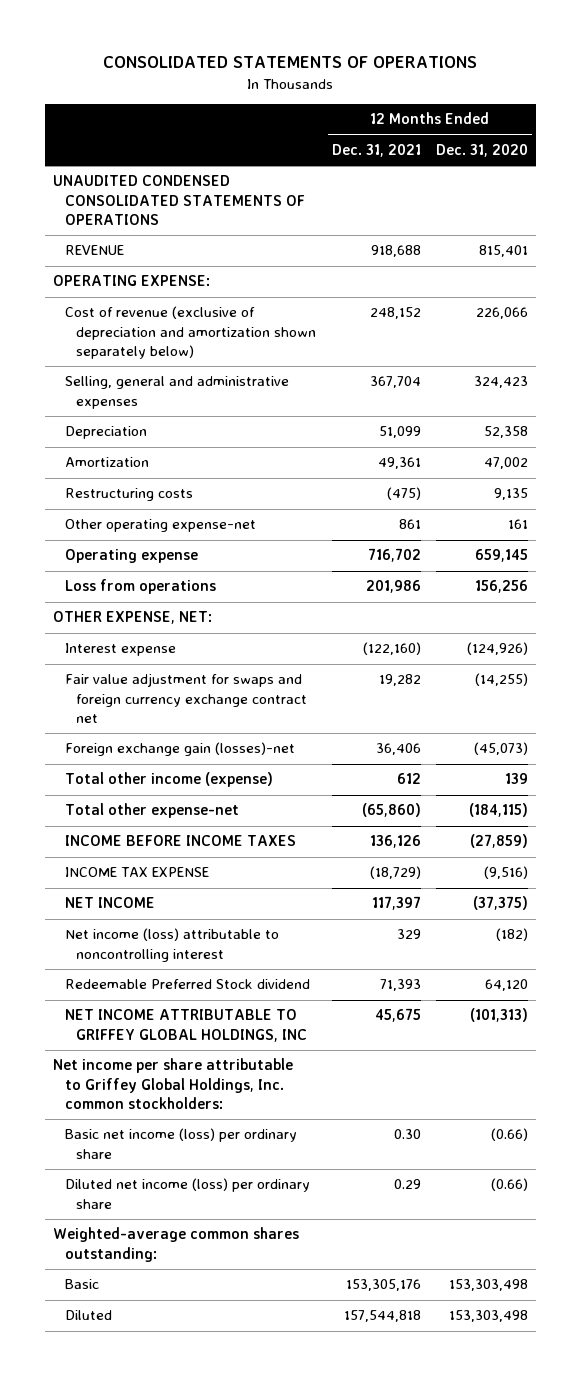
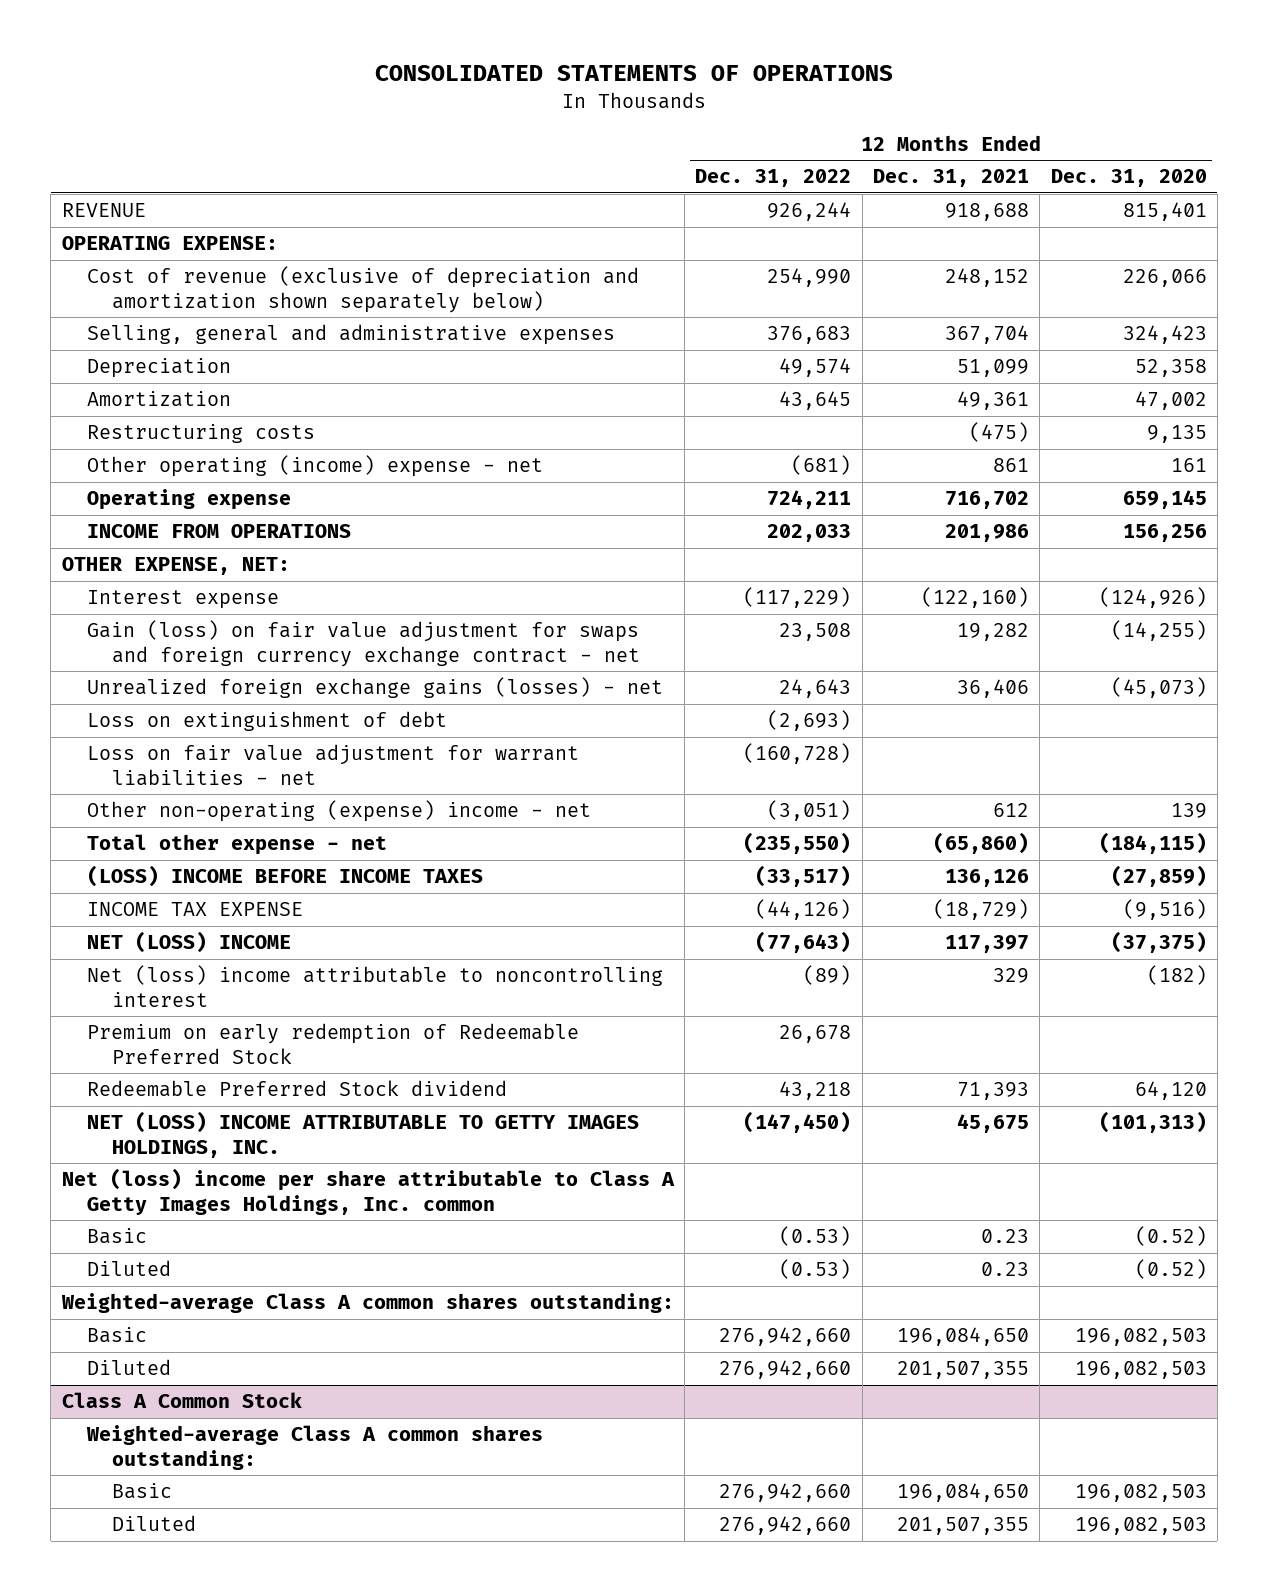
- | 12 Months Ended Dec. 31, 2021 | 12 Months Ended Dec. 31, 2020
+ | 12 Months Ended Dec. 31, 2022 | 12 Months Ended Dec. 31, 2021 | 12 Months Ended Dec. 31, 2020
- UNAUDITED CONDENSED CONSOLIDATED STATEMENTS OF OPERATIONS
- Other operating expense-net | 861 | 161
+ Other operating (income) expense - net | (681) | 861 | 161
- Loss from operations | 201,986 | 156,256
+ INCOME FROM OPERATIONS | 202,033 | 201,986 | 156,256
- Fair value adjustment for swaps and foreign currency exchange contract net | 19,282 | (14,255)
- Foreign exchange gain (losses)-net | 36,406 | (45,073)
- Total other income (expense) | 612 | 139
- Total other expense-net | (65,860) | (184,115)
- INCOME BEFORE INCOME TAXES | 136,126 | (27,859)
+ Gain (loss) on fair value adjustment for swaps and foreign currency exchange contract - net | 23,508 | 19,282 | (14,255)
+ Unrealized foreign exchange gains (losses) - net | 24,643 | 36,406 | (45,073)
+ Loss on extinguishment of debt | (2,693) | |
+ Loss on fair value adjustment for warrant liabilities - net | (160,728) | |
+ Other non-operating (expense) income - net | (3,051) | 612 | 139
+ Total other expense - net | (235,550) | (65,860) | (184,115)
+ (LOSS) INCOME BEFORE INCOME TAXES | (33,517) | 136,126 | (27,859)
- NET INCOME | 117,397 | (37,375)
- Net income (loss) attributable to noncontrolling interest | 329 | (182)
+ NET (LOSS) INCOME | (77,643) | 117,397 | (37,375)
+ Net (loss) income attributable to noncontrolling interest | (89) | 329 | (182)
+ Premium on early redemption of Redeemable Preferred Stock | 26,678 | |
- NET INCOME ATTRIBUTABLE TO GRIFFEY GLOBAL HOLDINGS, INC | 45,675 | (101,313)
- Net income per share attributable to Griffey Global Holdings, Inc. common stockholders:
- Basic net income (loss) per ordinary share | 0.30 | (0.66)
- Diluted net income (loss) per ordinary share | 0.29 | (0.66)
- Weighted-average common shares outstanding:
- Basic | 153,305,176 | 153,303,498
- Diluted | 157,544,818 | 153,303,498
+ NET (LOSS) INCOME ATTRIBUTABLE TO GETTY IMAGES HOLDINGS, INC. | (147,450) | 45,675 | (101,313)
+ Net (loss) income per share attributable to Class A Getty Images Holdings, Inc. common
+ Basic | (0.53) | 0.23 | (0.52)
+ Diluted | (0.53) | 0.23 | (0.52)
+ Weighted-average Class A common shares outstanding:
+ Basic | 276,942,660 | 196,084,650 | 196,082,503
+ Diluted | 276,942,660 | 201,507,355 | 196,082,503
+ Class A Common Stock
+ Weighted-average Class A common shares outstanding:
+ Basic | 276,942,660 | 196,084,650 | 196,082,503
+ Diluted | 276,942,660 | 201,507,355 | 196,082,503

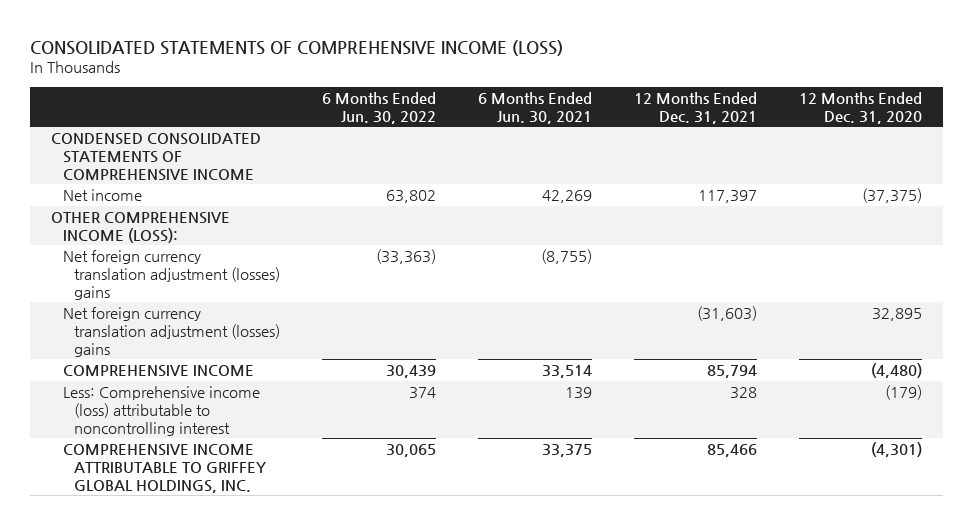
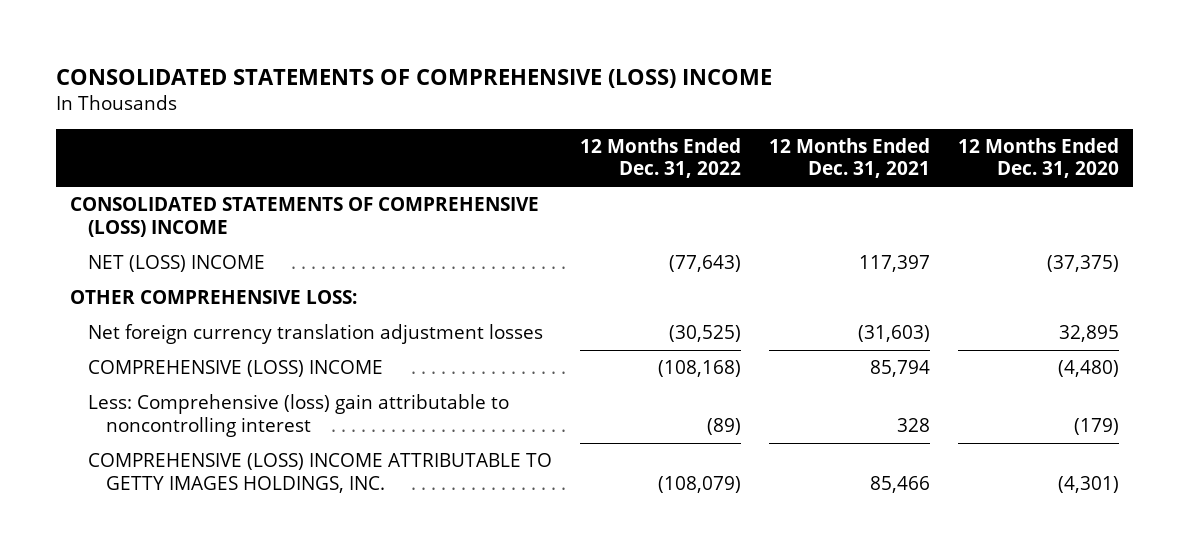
- CONSOLIDATED STATEMENTS OF COMPREHENSIVE INCOME (LOSS)
+ CONSOLIDATED STATEMENTS OF COMPREHENSIVE (LOSS) INCOME
- | 6 Months Ended Jun. 30, 2022 | 6 Months Ended Jun. 30, 2021 | 12 Months Ended Dec. 31, 2021 | 12 Months Ended Dec. 31, 2020
+ | 12 Months Ended Dec. 31, 2022 | 12 Months Ended Dec. 31, 2021 | 12 Months Ended Dec. 31, 2020
- CONDENSED CONSOLIDATED STATEMENTS OF COMPREHENSIVE INCOME
- Net income | 63,802 | 42,269 | 117,397 | (37,375)
- OTHER COMPREHENSIVE INCOME (LOSS):
- Net foreign currency translation adjustment (losses) gains | (33,363) | (8,755) | |
- Net foreign currency translation adjustment (losses) gains | | | (31,603) | 32,895
- COMPREHENSIVE INCOME | 30,439 | 33,514 | 85,794 | (4,480)
- Less: Comprehensive income (loss) attributable to noncontrolling interest | 374 | 139 | 328 | (179)
- COMPREHENSIVE INCOME ATTRIBUTABLE TO GRIFFEY GLOBAL HOLDINGS, INC. | 30,065 | 33,375 | 85,466 | (4,301)
+ CONSOLIDATED STATEMENTS OF COMPREHENSIVE (LOSS) INCOME
+ NET (LOSS) INCOME | (77,643) | 117,397 | (37,375)
+ OTHER COMPREHENSIVE LOSS:
+ Net foreign currency translation adjustment losses | (30,525) | (31,603) | 32,895
+ COMPREHENSIVE (LOSS) INCOME | (108,168) | 85,794 | (4,480)
+ Less: Comprehensive (loss) gain attributable to noncontrolling interest | (89) | 328 | (179)
+ COMPREHENSIVE (LOSS) INCOME ATTRIBUTABLE TO GETTY IMAGES HOLDINGS, INC. | (108,079) | 85,466 | (4,301)

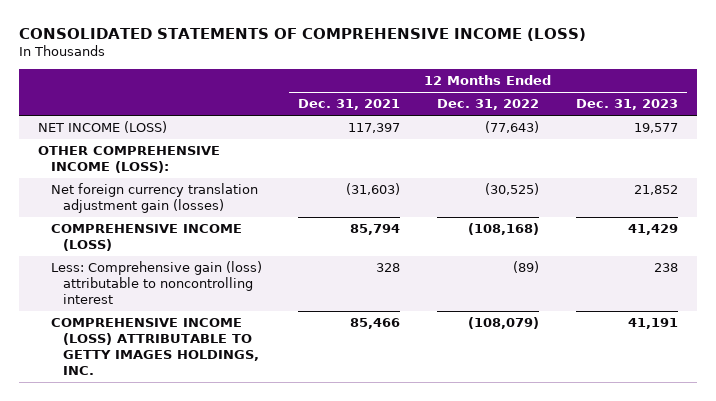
- CONSOLIDATED STATEMENTS OF COMPREHENSIVE (LOSS) INCOME
+ CONSOLIDATED STATEMENTS OF COMPREHENSIVE INCOME (LOSS)
- | 12 Months Ended Dec. 31, 2022 | 12 Months Ended Dec. 31, 2021 | 12 Months Ended Dec. 31, 2020
+ | 12 Months Ended Dec. 31, 2021 | 12 Months Ended Dec. 31, 2022 | 12 Months Ended Dec. 31, 2023
- CONSOLIDATED STATEMENTS OF COMPREHENSIVE (LOSS) INCOME
- NET (LOSS) INCOME | (77,643) | 117,397 | (37,375)
- OTHER COMPREHENSIVE LOSS:
- Net foreign currency translation adjustment losses | (30,525) | (31,603) | 32,895
- COMPREHENSIVE (LOSS) INCOME | (108,168) | 85,794 | (4,480)
- Less: Comprehensive (loss) gain attributable to noncontrolling interest | (89) | 328 | (179)
- COMPREHENSIVE (LOSS) INCOME ATTRIBUTABLE TO GETTY IMAGES HOLDINGS, INC. | (108,079) | 85,466 | (4,301)
+ NET INCOME (LOSS) | 117,397 | (77,643) | 19,577
+ OTHER COMPREHENSIVE INCOME (LOSS):
+ Net foreign currency translation adjustment gain (losses) | (31,603) | (30,525) | 21,852
+ COMPREHENSIVE INCOME (LOSS) | 85,794 | (108,168) | 41,429
+ Less: Comprehensive gain (loss) attributable to noncontrolling interest | 328 | (89) | 238
+ COMPREHENSIVE INCOME (LOSS) ATTRIBUTABLE TO GETTY IMAGES HOLDINGS, INC. | 85,466 | (108,079) | 41,191

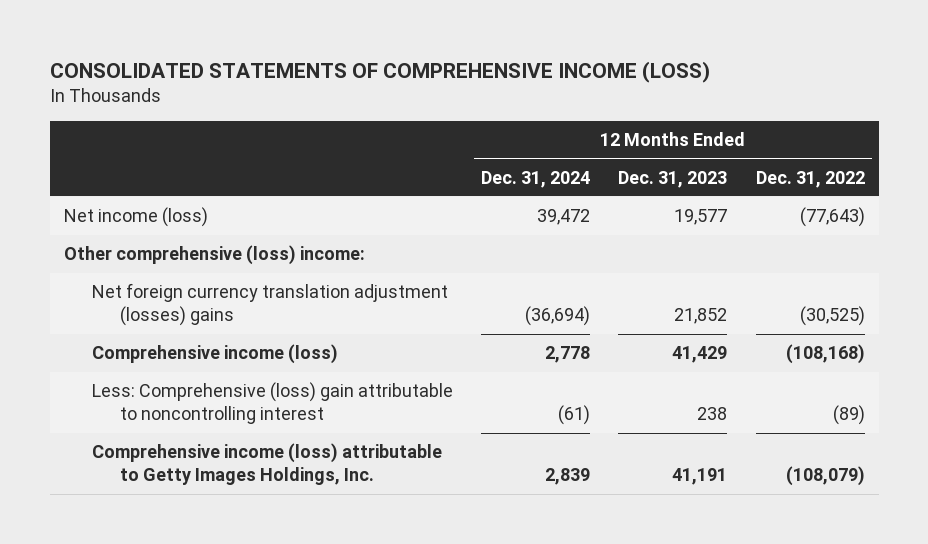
- | 12 Months Ended Dec. 31, 2021 | 12 Months Ended Dec. 31, 2022 | 12 Months Ended Dec. 31, 2023
+ | 12 Months Ended Dec. 31, 2024 | 12 Months Ended Dec. 31, 2023 | 12 Months Ended Dec. 31, 2022
- NET INCOME (LOSS) | 117,397 | (77,643) | 19,577
- OTHER COMPREHENSIVE INCOME (LOSS):
- Net foreign currency translation adjustment gain (losses) | (31,603) | (30,525) | 21,852
- COMPREHENSIVE INCOME (LOSS) | 85,794 | (108,168) | 41,429
- Less: Comprehensive gain (loss) attributable to noncontrolling interest | 328 | (89) | 238
- COMPREHENSIVE INCOME (LOSS) ATTRIBUTABLE TO GETTY IMAGES HOLDINGS, INC. | 85,466 | (108,079) | 41,191
+ Net income (loss) | 39,472 | 19,577 | (77,643)
+ Other comprehensive (loss) income:
+ Net foreign currency translation adjustment (losses) gains | (36,694) | 21,852 | (30,525)
+ Comprehensive income (loss) | 2,778 | 41,429 | (108,168)
+ Less: Comprehensive (loss) gain attributable to noncontrolling interest | (61) | 238 | (89)
+ Comprehensive income (loss) attributable to Getty Images Holdings, Inc. | 2,839 | 41,191 | (108,079)

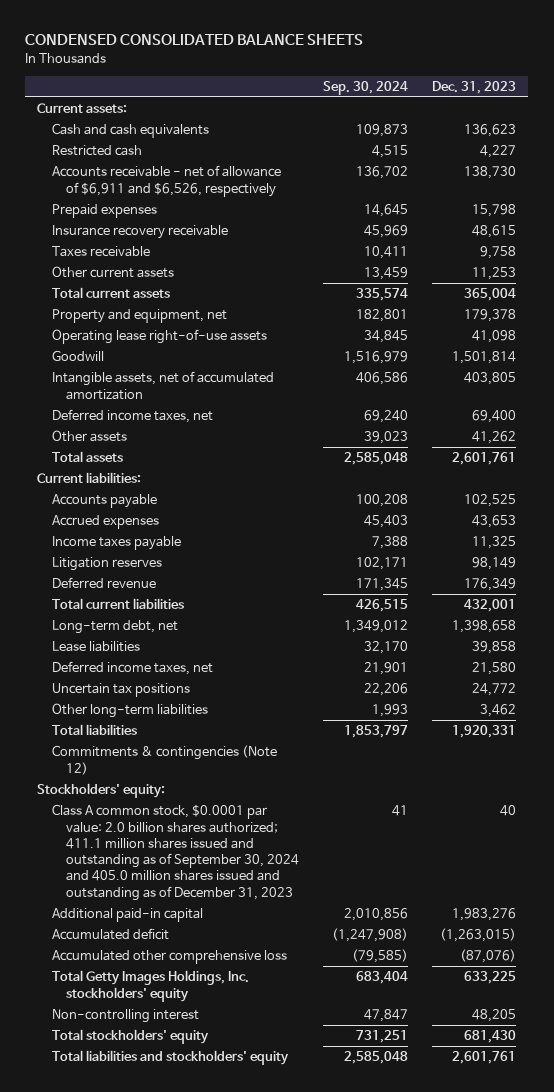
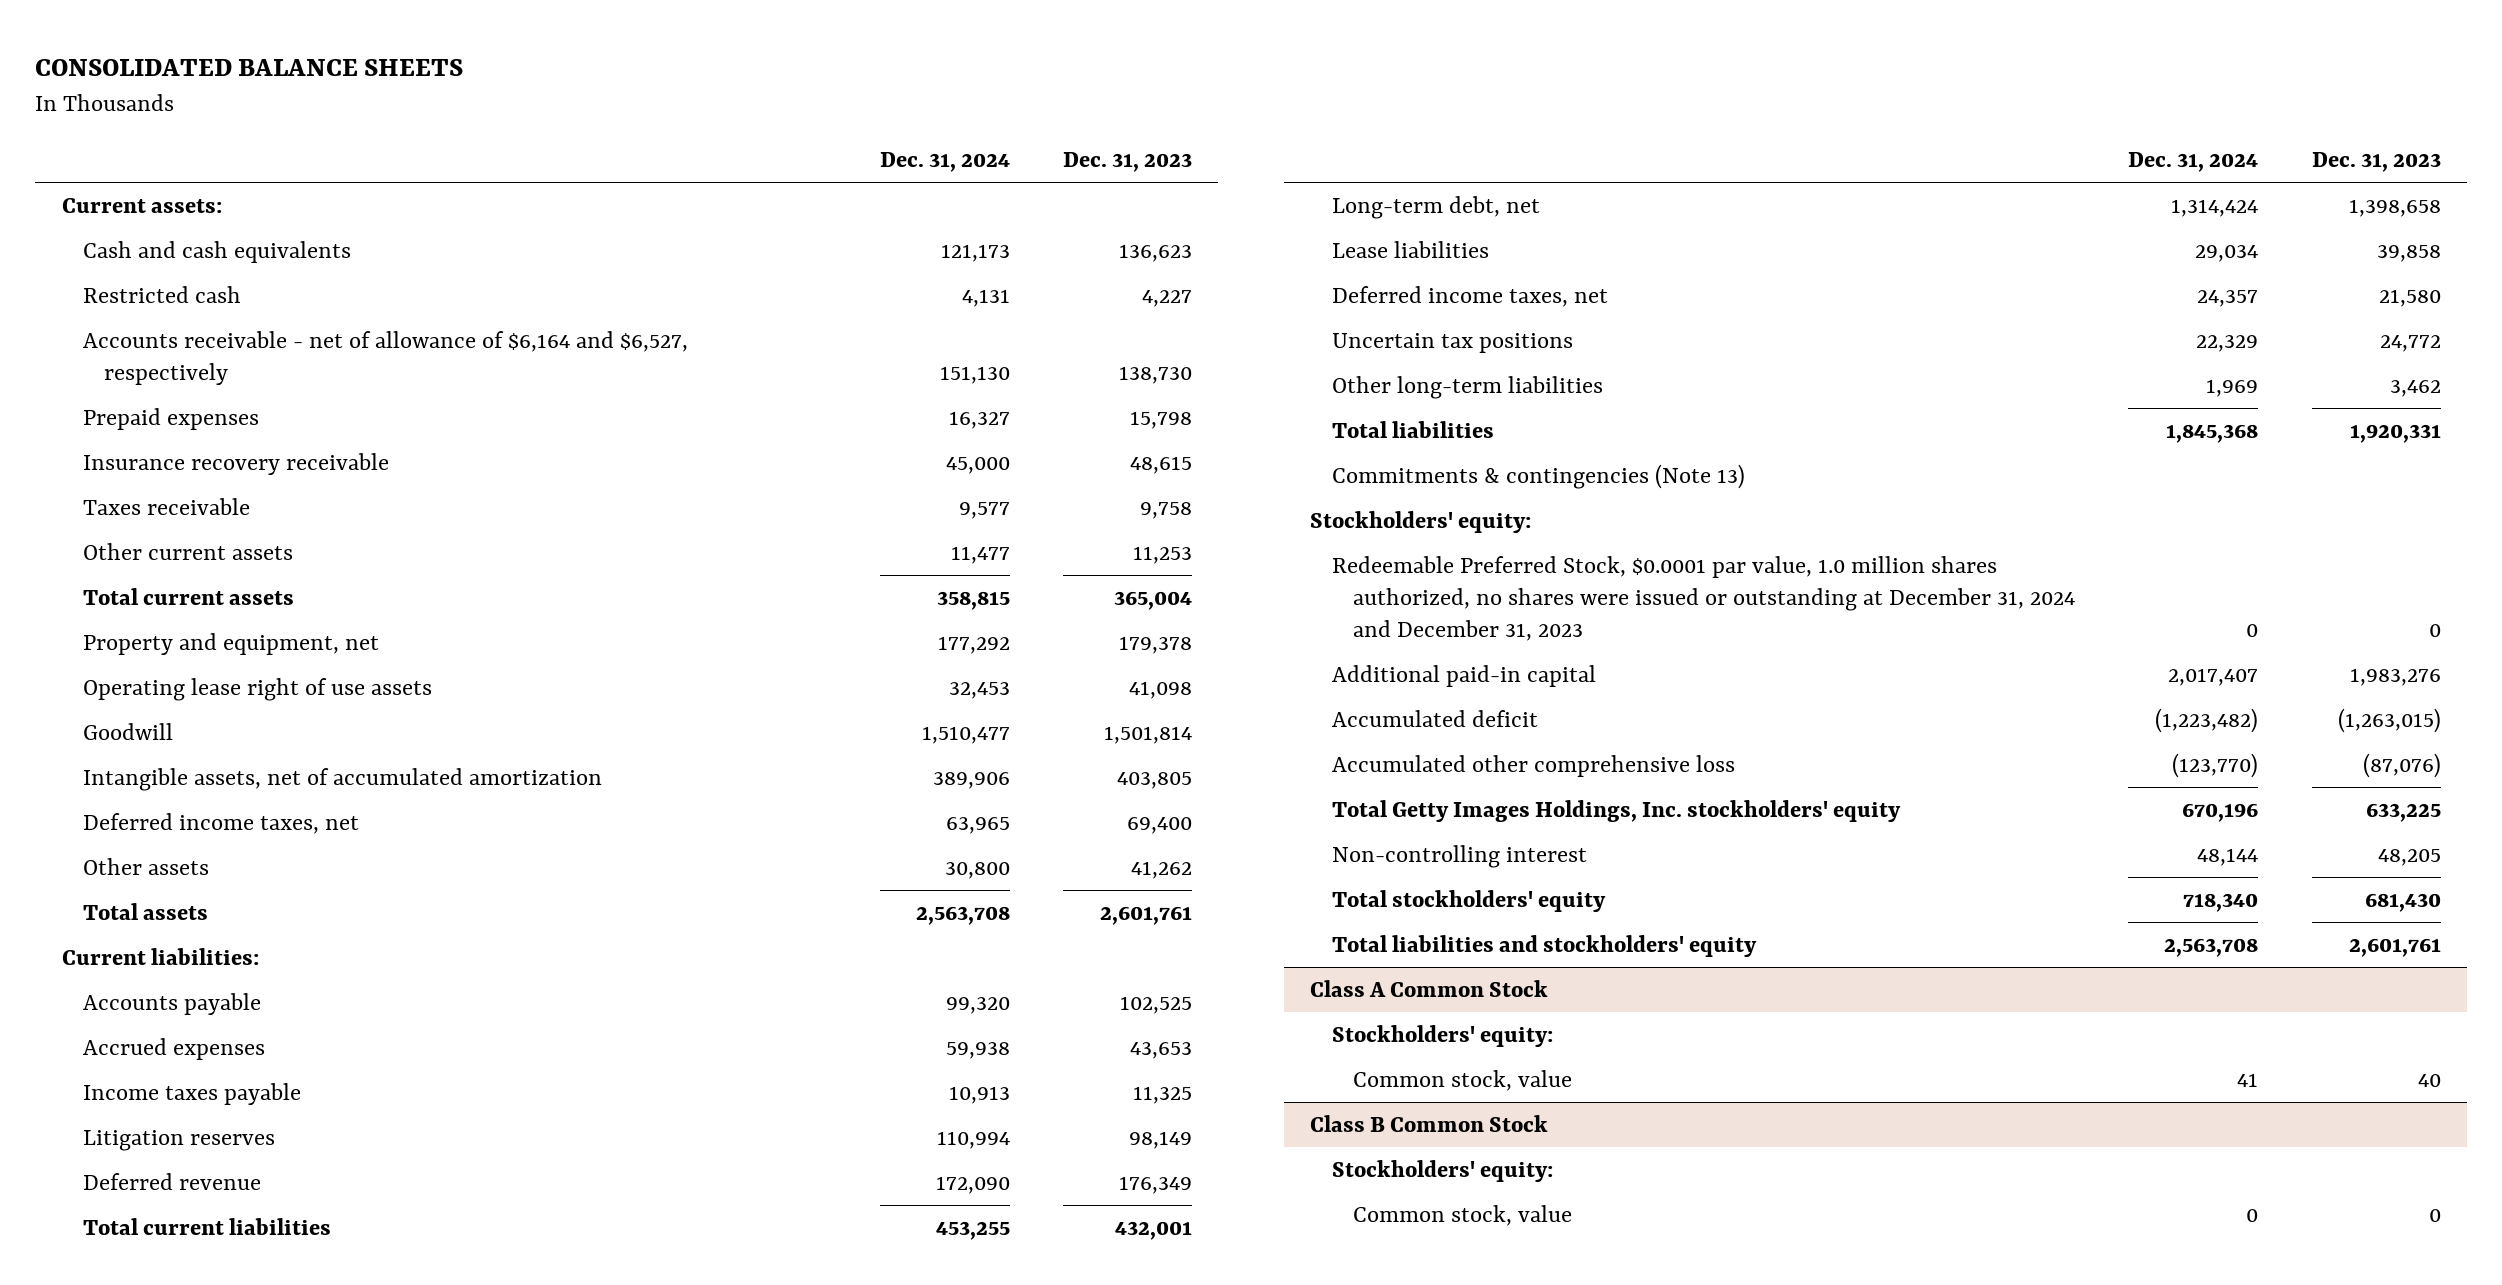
- CONDENSED CONSOLIDATED BALANCE SHEETS
+ CONSOLIDATED BALANCE SHEETS
- | Sep. 30, 2024 | Dec. 31, 2023
+ | Dec. 31, 2024 | Dec. 31, 2023
- Accounts receivable - net of allowance of $6,911 and $6,526, respectively | 136,702 | 138,730
+ Accounts receivable - net of allowance of $6,164 and $6,527, respectively | 151,130 | 138,730
- Operating lease right-of-use assets | 34,845 | 41,098
+ Operating lease right of use assets | 32,453 | 41,098
- Commitments & contingencies (Note 12)
+ Commitments & contingencies (Note 13)
- Class A common stock, $0.0001 par value: 2.0 billion shares authorized; 411.1 million shares issued and outstanding as of September 30, 2024 and 405.0 million shares issued and outstanding as of December 31, 2023 | 41 | 40
+ Redeemable Preferred Stock, $0.0001 par value, 1.0 million shares authorized, no shares were issued or outstanding at December 31, 2024 and December 31, 2023 | 0 | 0
+ Class A Common Stock
+ Stockholders' equity:
+ Common stock, value | 41 | 40
+ Class B Common Stock
+ Stockholders' equity:
+ Common stock, value | 0 | 0

